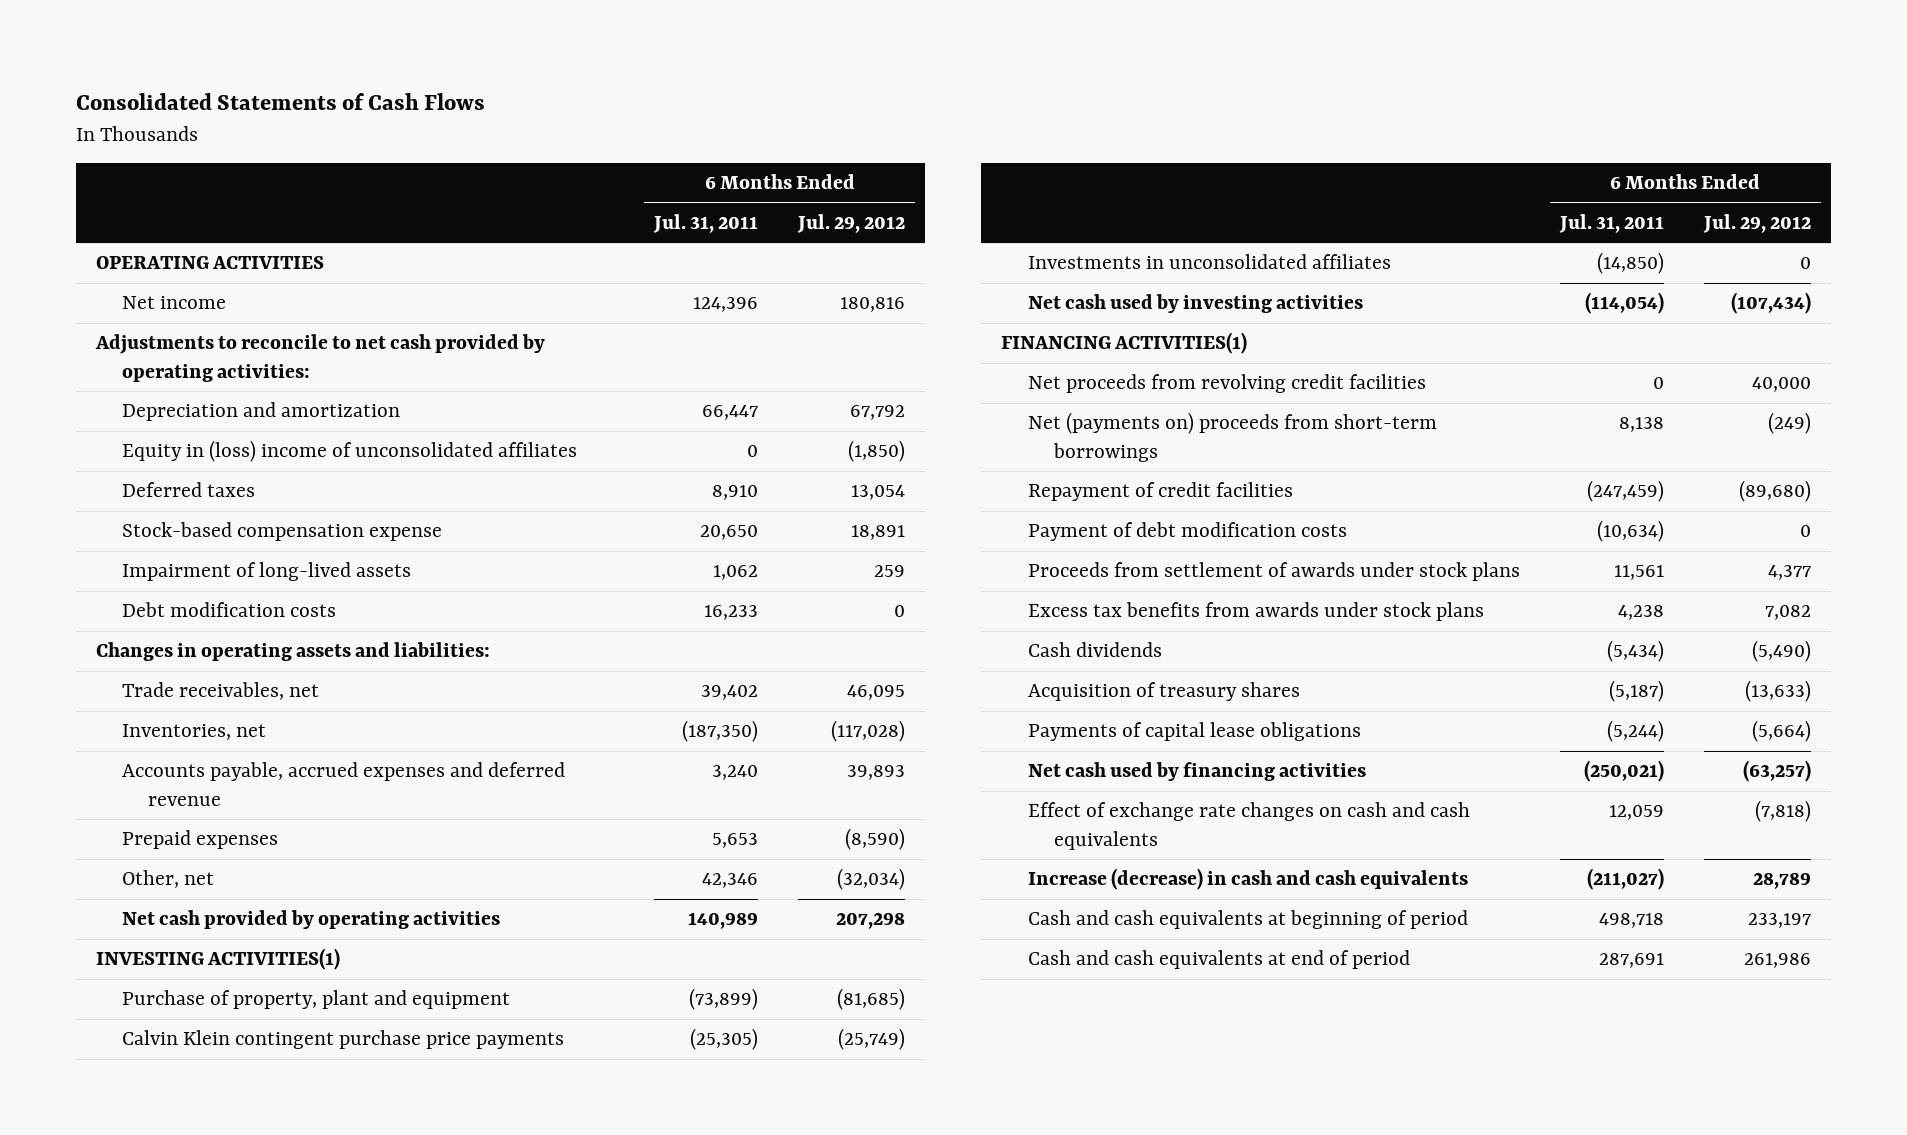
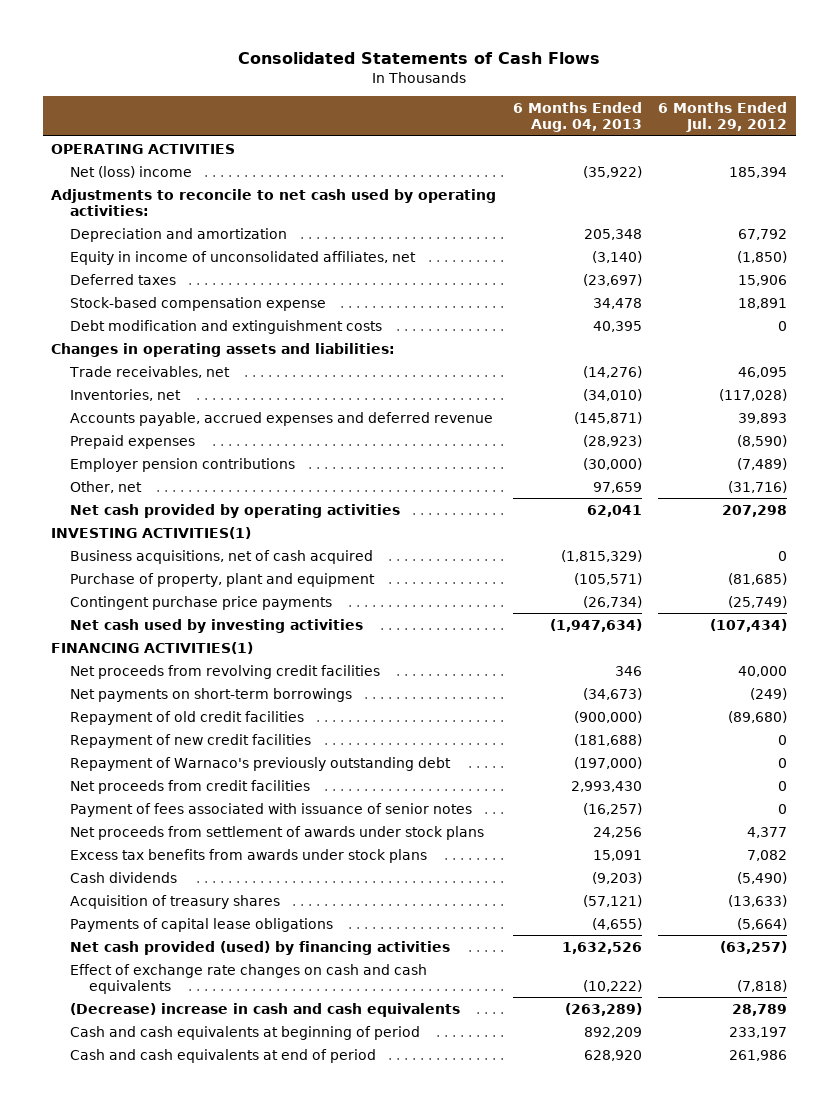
- | 6 Months Ended Jul. 31, 2011 | 6 Months Ended Jul. 29, 2012
+ | 6 Months Ended Aug. 04, 2013 | 6 Months Ended Jul. 29, 2012
- Net income | 124,396 | 180,816
- Adjustments to reconcile to net cash provided by operating activities:
+ Net (loss) income | (35,922) | 185,394
+ Adjustments to reconcile to net cash used by operating activities:
- Equity in (loss) income of unconsolidated affiliates | 0 | (1,850)
- Deferred taxes | 8,910 | 13,054
+ Equity in income of unconsolidated affiliates, net | (3,140) | (1,850)
+ Deferred taxes | (23,697) | 15,906
- Impairment of long-lived assets | 1,062 | 259
- Debt modification costs | 16,233 | 0
+ Debt modification and extinguishment costs | 40,395 | 0
- Other, net | 42,346 | (32,034)
+ Employer pension contributions | (30,000) | (7,489)
+ Other, net | 97,659 | (31,716)
+ Business acquisitions, net of cash acquired | (1,815,329) | 0
- Calvin Klein contingent purchase price payments | (25,305) | (25,749)
- Investments in unconsolidated affiliates | (14,850) | 0
+ Contingent purchase price payments | (26,734) | (25,749)
- Net (payments on) proceeds from short-term borrowings | 8,138 | (249)
- Repayment of credit facilities | (247,459) | (89,680)
- Payment of debt modification costs | (10,634) | 0
- Proceeds from settlement of awards under stock plans | 11,561 | 4,377
+ Net payments on short-term borrowings | (34,673) | (249)
+ Repayment of old credit facilities | (900,000) | (89,680)
+ Repayment of new credit facilities | (181,688) | 0
+ Repayment of Warnaco's previously outstanding debt | (197,000) | 0
+ Net proceeds from credit facilities | 2,993,430 | 0
+ Payment of fees associated with issuance of senior notes | (16,257) | 0
+ Net proceeds from settlement of awards under stock plans | 24,256 | 4,377
- Net cash used by financing activities | (250,021) | (63,257)
+ Net cash provided (used) by financing activities | 1,632,526 | (63,257)
- Increase (decrease) in cash and cash equivalents | (211,027) | 28,789
+ (Decrease) increase in cash and cash equivalents | (263,289) | 28,789

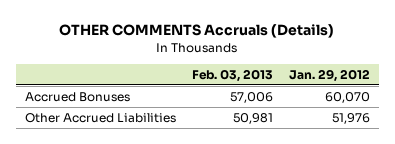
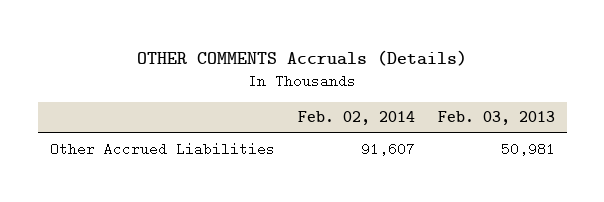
- | Feb. 03, 2013 | Jan. 29, 2012
+ | Feb. 02, 2014 | Feb. 03, 2013
- Accrued Bonuses | 57,006 | 60,070

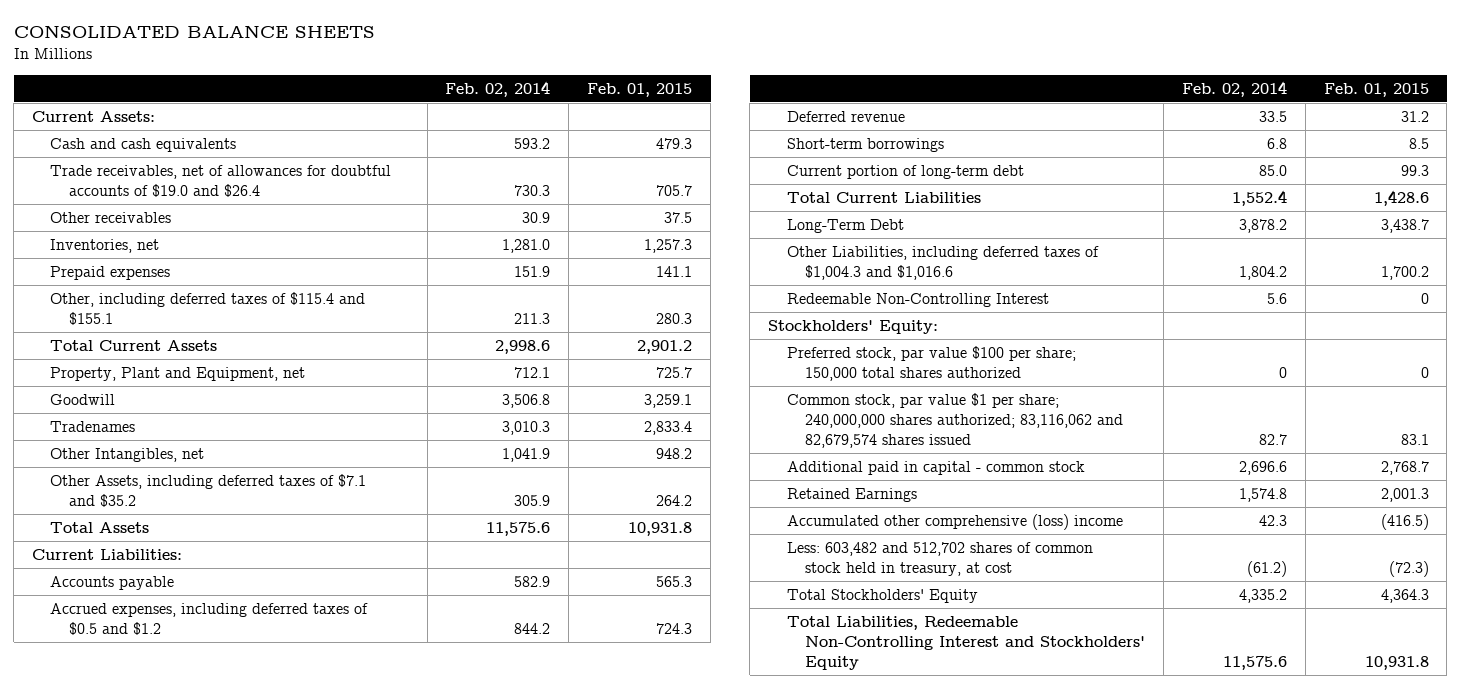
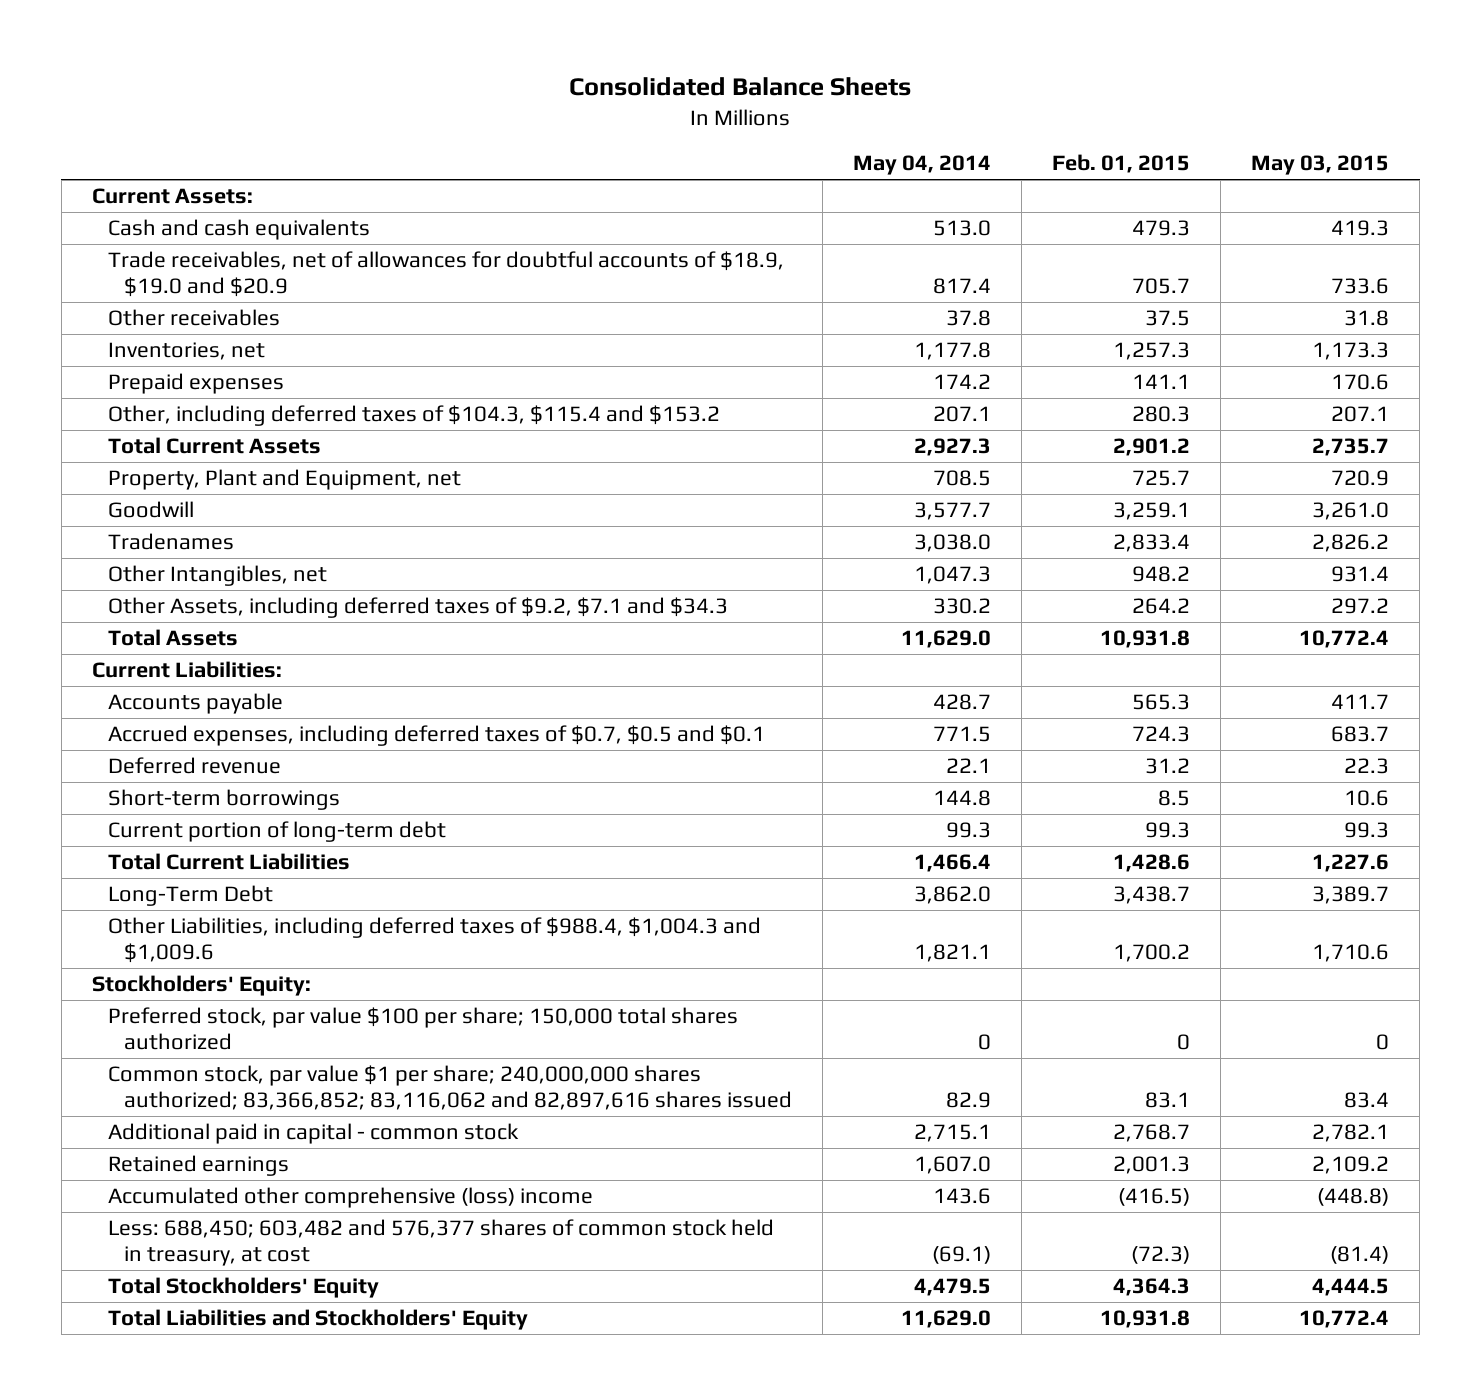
- CONSOLIDATED BALANCE SHEETS
+ Consolidated Balance Sheets
- | Feb. 02, 2014 | Feb. 01, 2015
+ | May 04, 2014 | Feb. 01, 2015 | May 03, 2015
- Trade receivables, net of allowances for doubtful accounts of $19.0 and $26.4 | 730.3 | 705.7
+ Trade receivables, net of allowances for doubtful accounts of $18.9, $19.0 and $20.9 | 817.4 | 705.7 | 733.6
- Other, including deferred taxes of $115.4 and $155.1 | 211.3 | 280.3
+ Other, including deferred taxes of $104.3, $115.4 and $153.2 | 207.1 | 280.3 | 207.1
- Other Assets, including deferred taxes of $7.1 and $35.2 | 305.9 | 264.2
+ Other Assets, including deferred taxes of $9.2, $7.1 and $34.3 | 330.2 | 264.2 | 297.2
- Accrued expenses, including deferred taxes of $0.5 and $1.2 | 844.2 | 724.3
+ Accrued expenses, including deferred taxes of $0.7, $0.5 and $0.1 | 771.5 | 724.3 | 683.7
- Other Liabilities, including deferred taxes of $1,004.3 and $1,016.6 | 1,804.2 | 1,700.2
- Redeemable Non-Controlling Interest | 5.6 | 0
+ Other Liabilities, including deferred taxes of $988.4, $1,004.3 and $1,009.6 | 1,821.1 | 1,700.2 | 1,710.6
- Common stock, par value $1 per share; 240,000,000 shares authorized; 83,116,062 and 82,679,574 shares issued | 82.7 | 83.1
+ Common stock, par value $1 per share; 240,000,000 shares authorized; 83,366,852; 83,116,062 and 82,897,616 shares issued | 82.9 | 83.1 | 83.4
- Retained Earnings | 1,574.8 | 2,001.3
+ Retained earnings | 1,607.0 | 2,001.3 | 2,109.2
- Less: 603,482 and 512,702 shares of common stock held in treasury, at cost | (61.2) | (72.3)
+ Less: 688,450; 603,482 and 576,377 shares of common stock held in treasury, at cost | (69.1) | (72.3) | (81.4)
- Total Liabilities, Redeemable Non-Controlling Interest and Stockholders' Equity | 11,575.6 | 10,931.8
+ Total Liabilities and Stockholders' Equity | 11,629.0 | 10,931.8 | 10,772.4

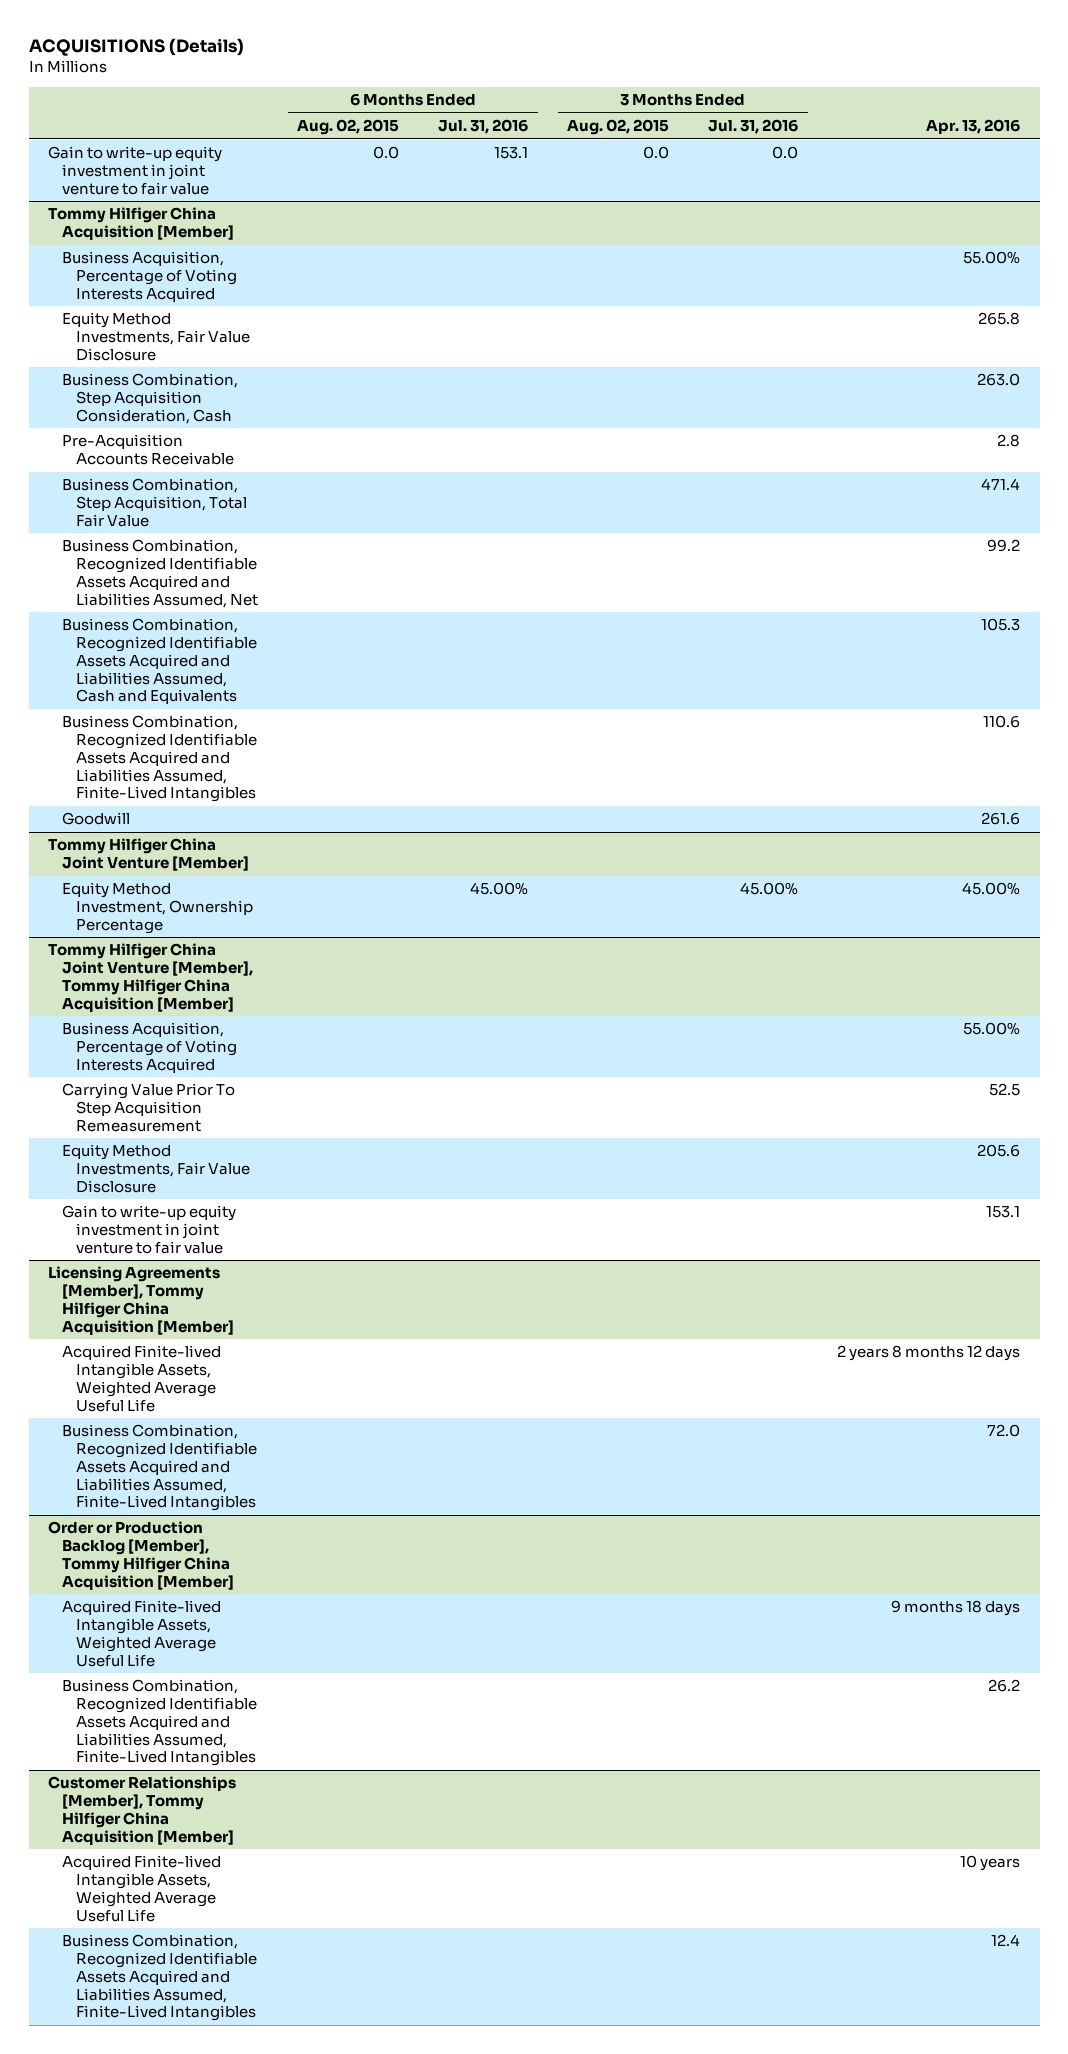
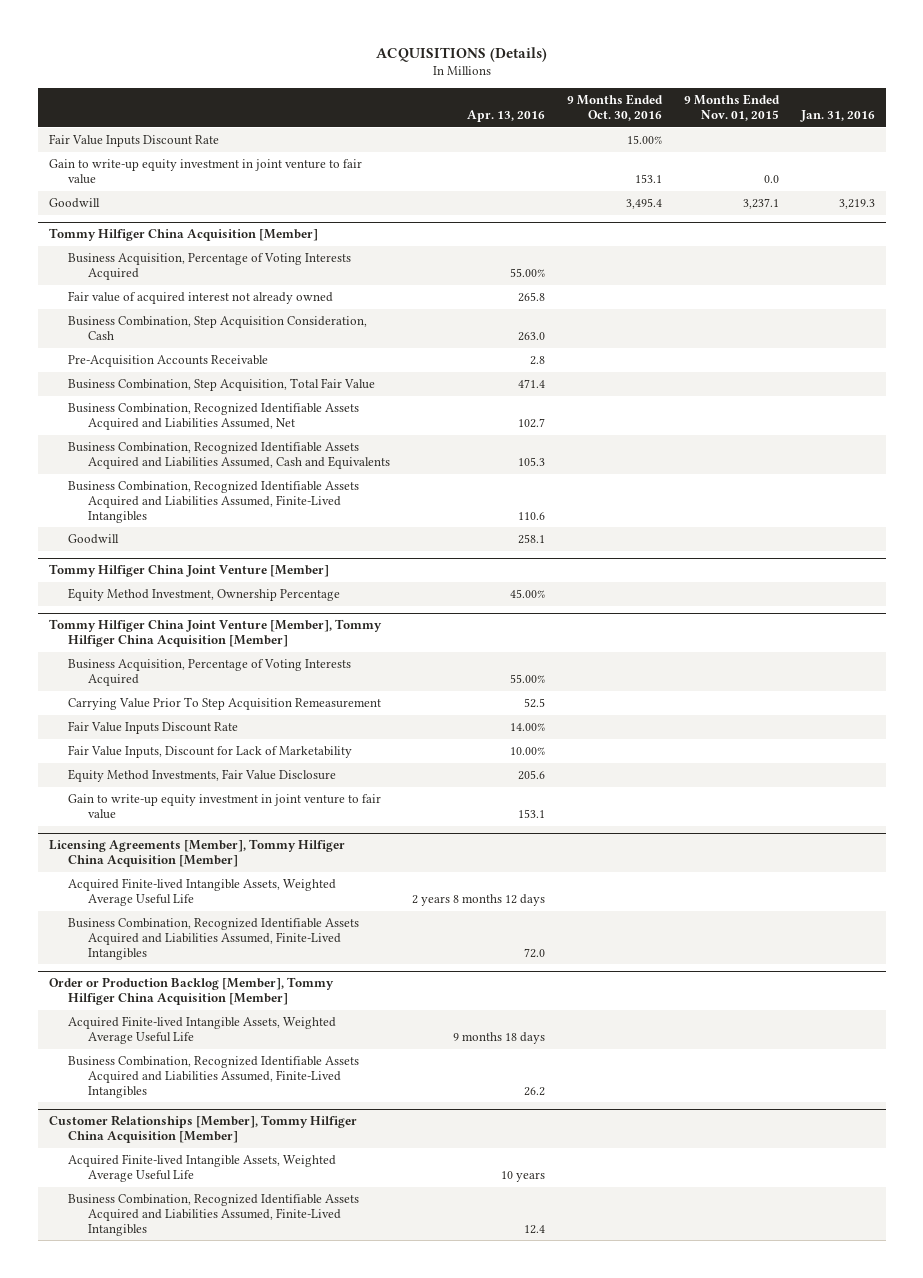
- | 6 Months Ended Aug. 02, 2015 | 6 Months Ended Jul. 31, 2016 | 3 Months Ended Aug. 02, 2015 | 3 Months Ended Jul. 31, 2016 | Apr. 13, 2016
+ | Apr. 13, 2016 | 9 Months Ended Oct. 30, 2016 | 9 Months Ended Nov. 01, 2015 | Jan. 31, 2016
+ Fair Value Inputs Discount Rate | | 15.00% | |
+ Goodwill | | 3,495.4 | 3,237.1 | 3,219.3
@ Tommy Hilfiger China Acquisition [Member]
- Equity Method Investments, Fair Value Disclosure | | | | | 265.8
+ Fair value of acquired interest not already owned | 265.8 | | |
- Business Combination, Recognized Identifiable Assets Acquired and Liabilities Assumed, Net | | | | | 99.2
+ Business Combination, Recognized Identifiable Assets Acquired and Liabilities Assumed, Net | 102.7 | | |
- Goodwill | | | | | 261.6
+ Goodwill | 258.1 | | |
@ Tommy Hilfiger China Joint Venture [Member], Tommy Hilfiger China Acquisition [Member]
+ Fair Value Inputs Discount Rate | 14.00% | | |
+ Fair Value Inputs, Discount for Lack of Marketability | 10.00% | | |

